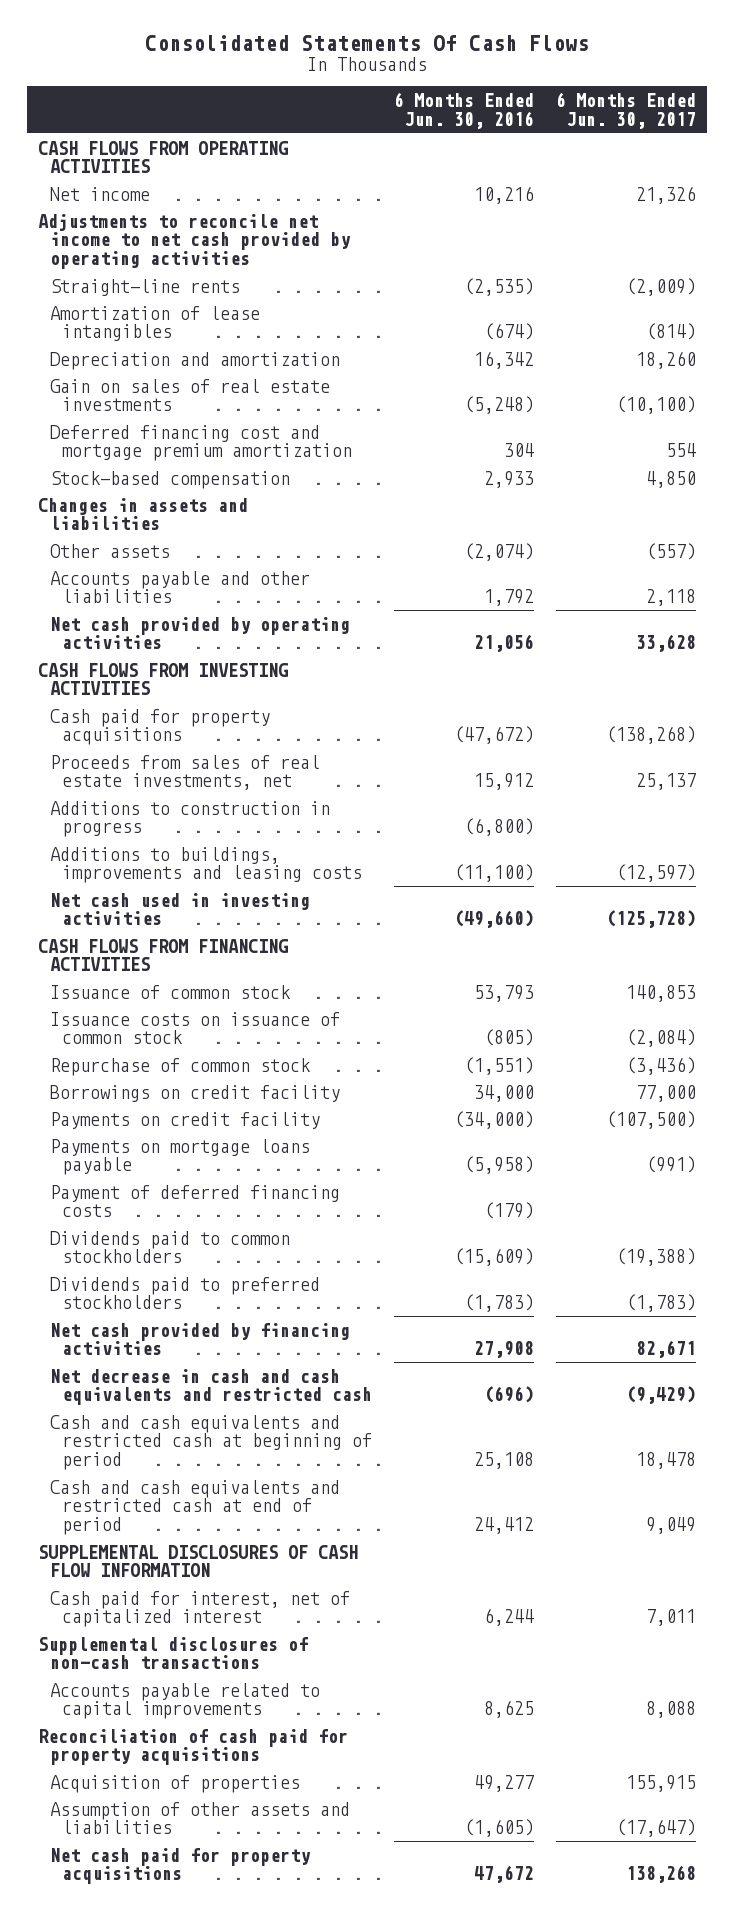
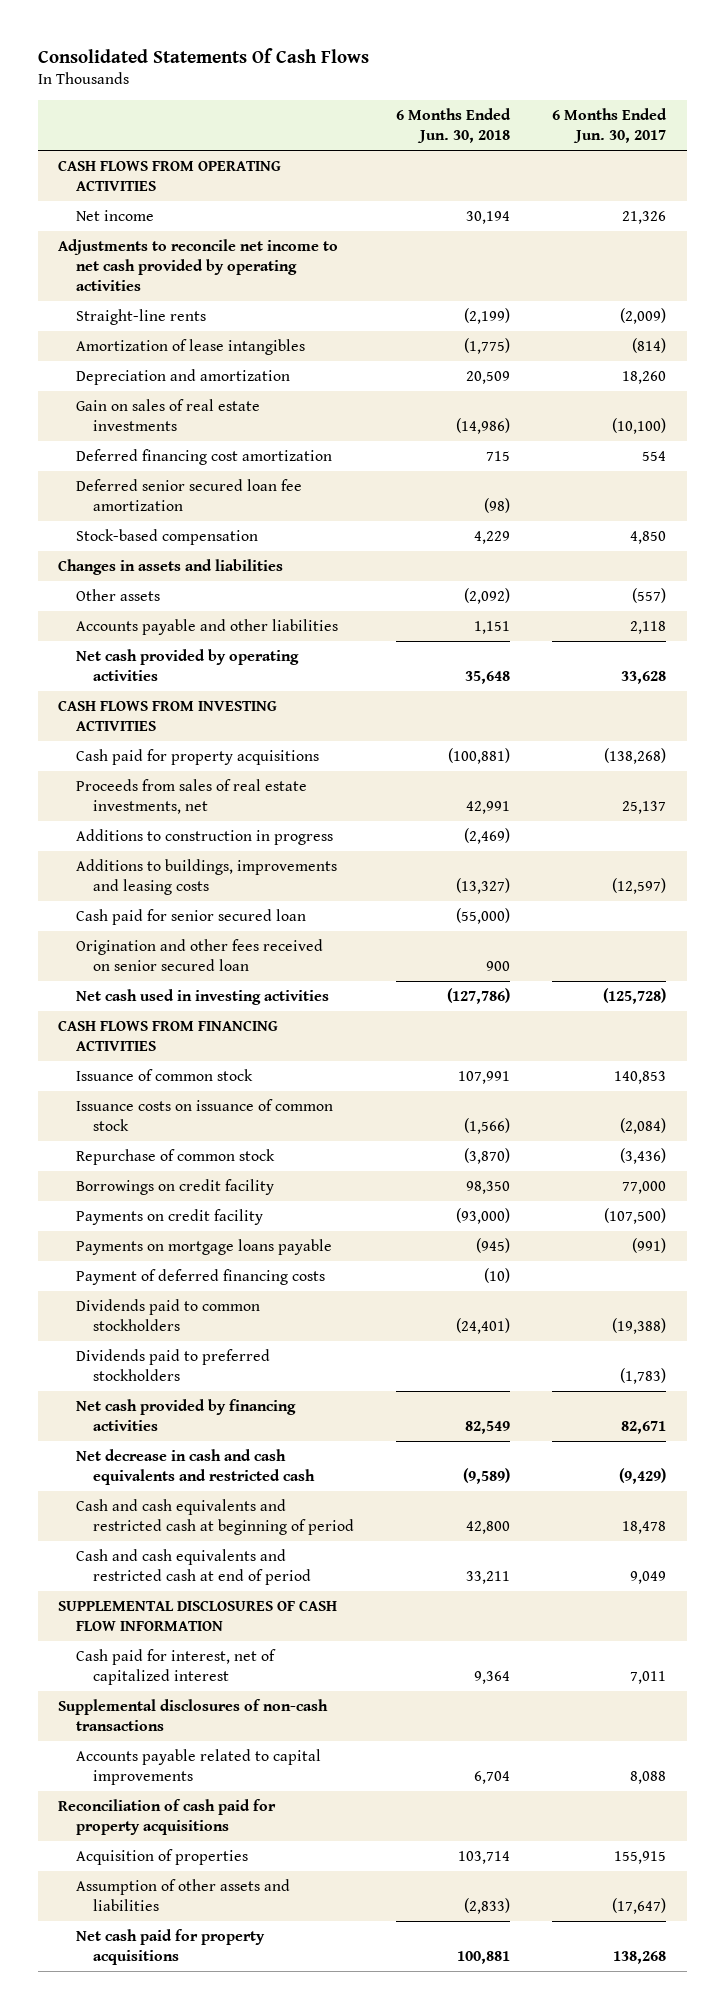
- | 6 Months Ended Jun. 30, 2016 | 6 Months Ended Jun. 30, 2017
+ | 6 Months Ended Jun. 30, 2018 | 6 Months Ended Jun. 30, 2017
- Deferred financing cost and mortgage premium amortization | 304 | 554
+ Deferred financing cost amortization | 715 | 554
+ Deferred senior secured loan fee amortization | (98) |
+ Cash paid for senior secured loan | (55,000) |
+ Origination and other fees received on senior secured loan | 900 |

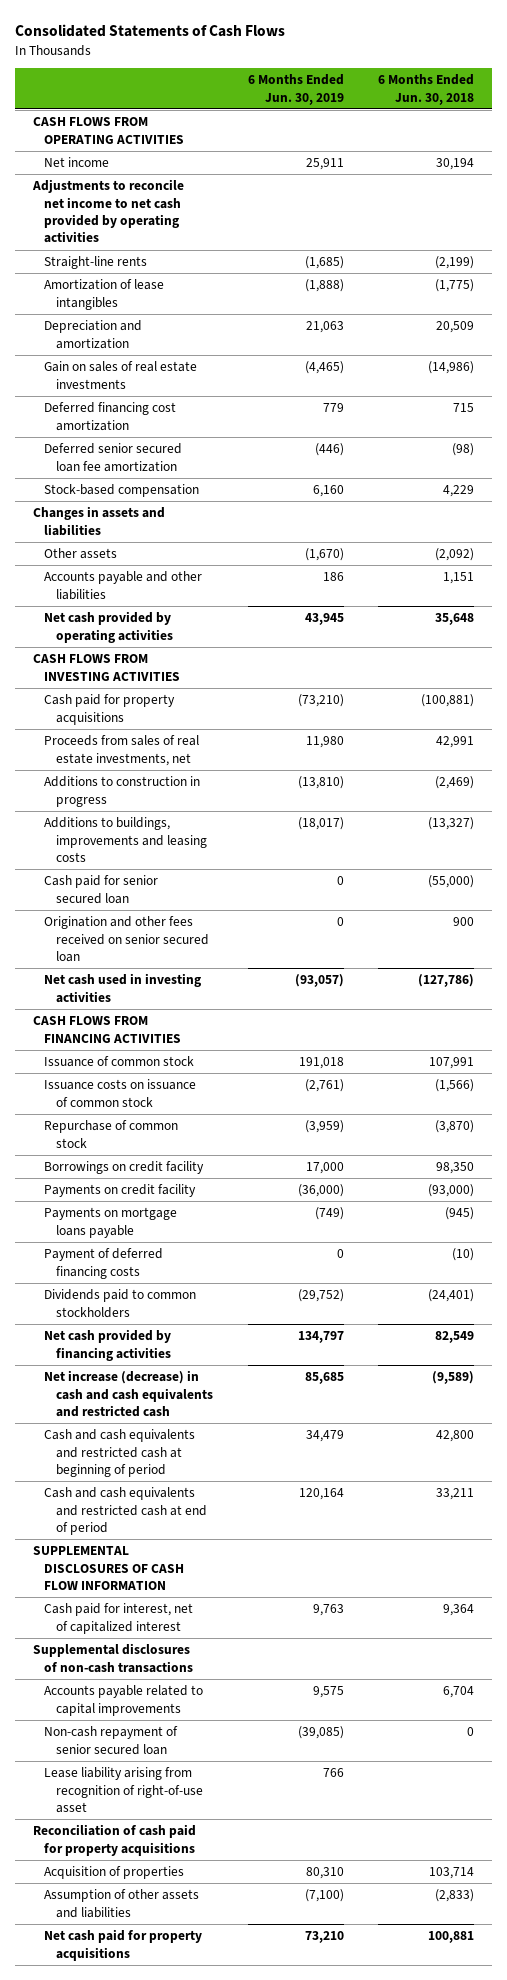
- Consolidated Statements Of Cash Flows
+ Consolidated Statements of Cash Flows
- | 6 Months Ended Jun. 30, 2018 | 6 Months Ended Jun. 30, 2017
+ | 6 Months Ended Jun. 30, 2019 | 6 Months Ended Jun. 30, 2018
- Dividends paid to preferred stockholders | | (1,783)
- Net decrease in cash and cash equivalents and restricted cash | (9,589) | (9,429)
+ Net increase (decrease) in cash and cash equivalents and restricted cash | 85,685 | (9,589)
+ Non-cash repayment of senior secured loan | (39,085) | 0
+ Lease liability arising from recognition of right-of-use asset | 766 |

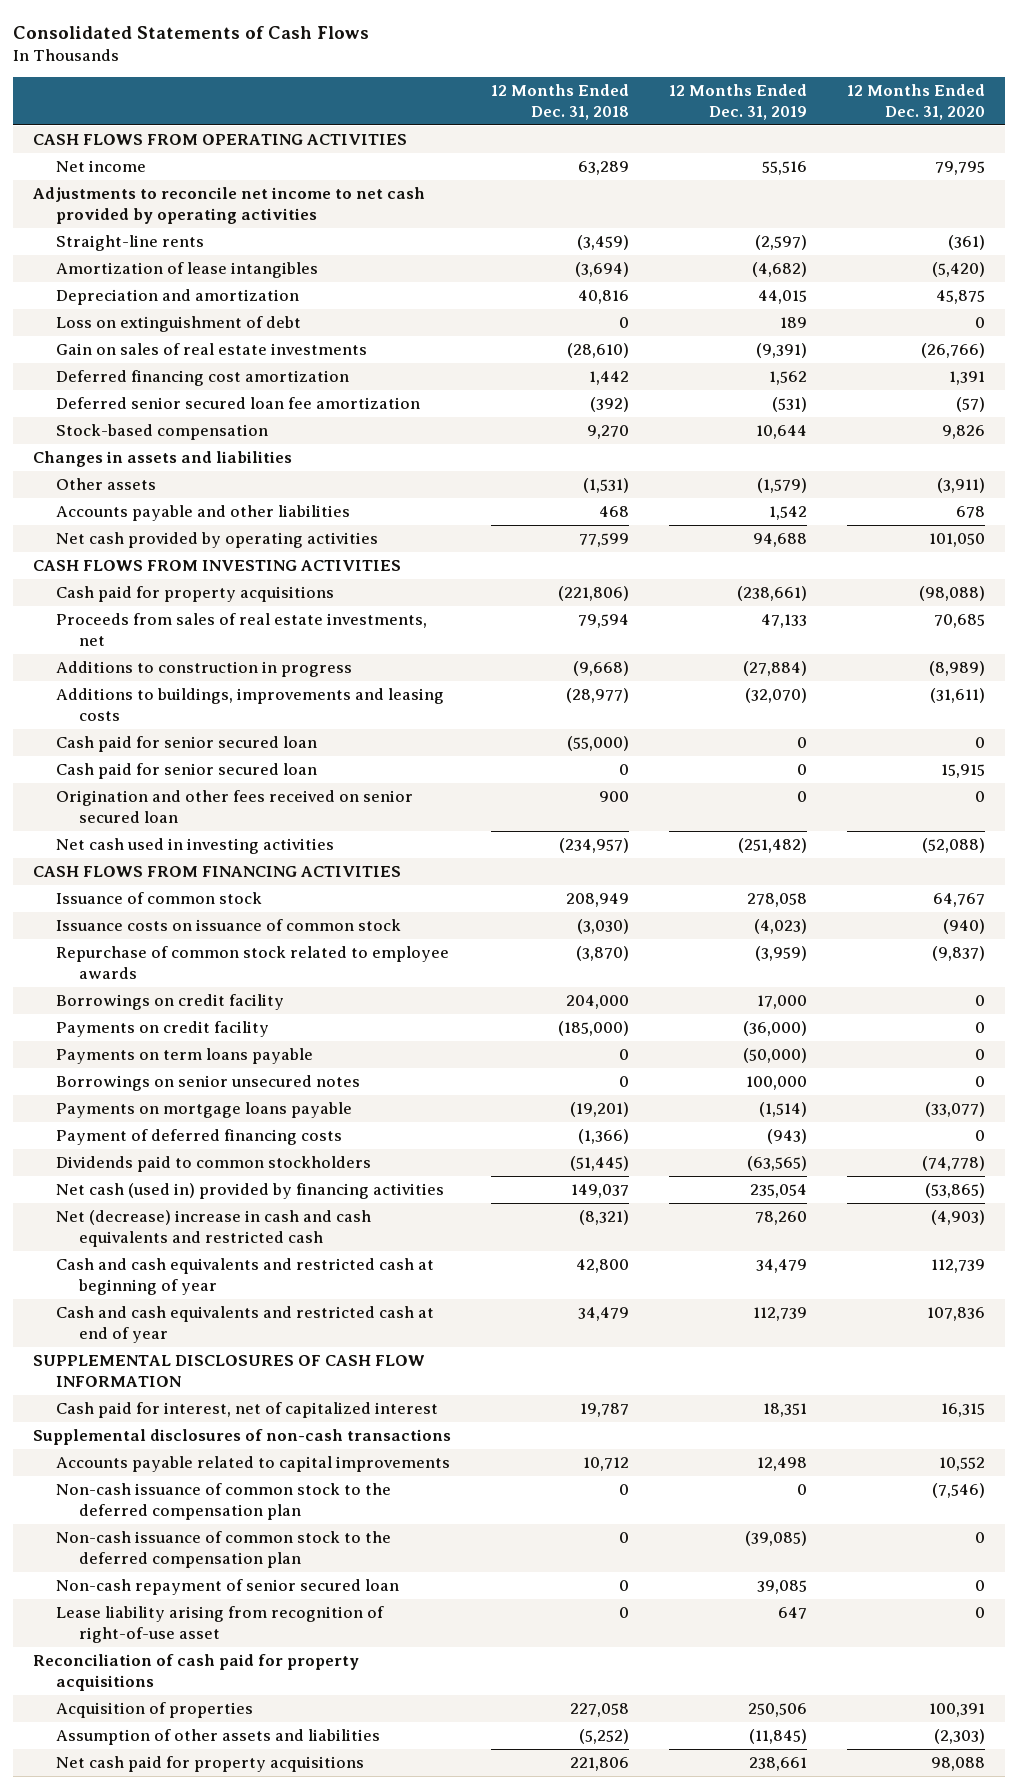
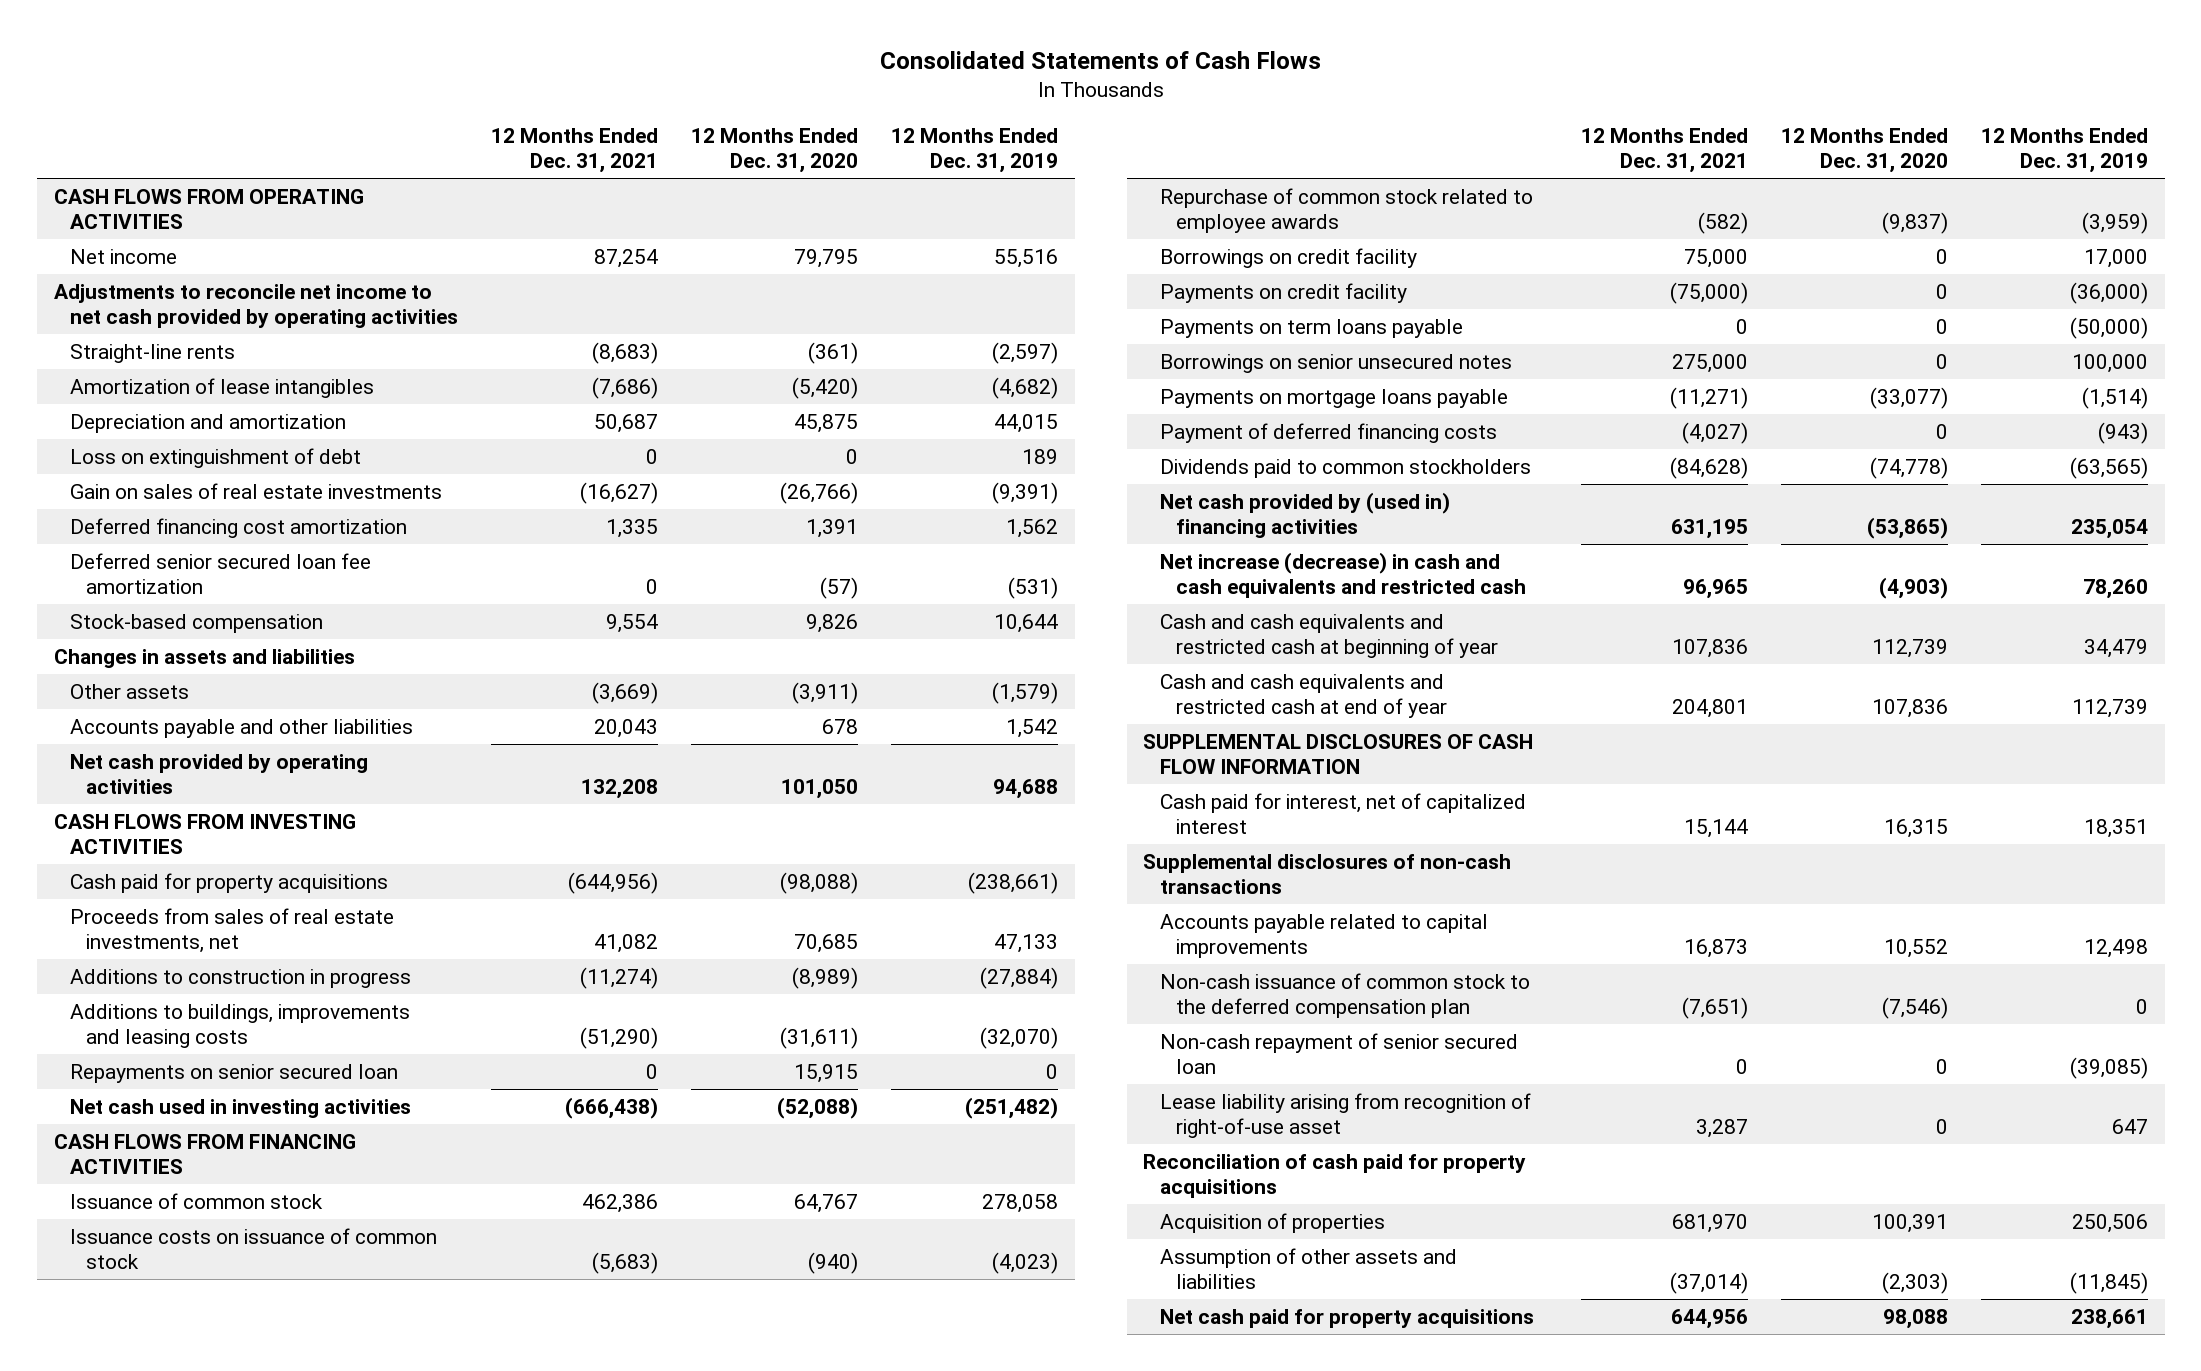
- | 12 Months Ended Dec. 31, 2018 | 12 Months Ended Dec. 31, 2019 | 12 Months Ended Dec. 31, 2020
+ | 12 Months Ended Dec. 31, 2021 | 12 Months Ended Dec. 31, 2020 | 12 Months Ended Dec. 31, 2019
- Cash paid for senior secured loan | (55,000) | 0 | 0
- Cash paid for senior secured loan | 0 | 0 | 15,915
- Origination and other fees received on senior secured loan | 900 | 0 | 0
+ Repayments on senior secured loan | 0 | 15,915 | 0
- Net cash (used in) provided by financing activities | 149,037 | 235,054 | (53,865)
- Net (decrease) increase in cash and cash equivalents and restricted cash | (8,321) | 78,260 | (4,903)
+ Net cash provided by (used in) financing activities | 631,195 | (53,865) | 235,054
+ Net increase (decrease) in cash and cash equivalents and restricted cash | 96,965 | (4,903) | 78,260
- Non-cash issuance of common stock to the deferred compensation plan | 0 | (39,085) | 0
- Non-cash repayment of senior secured loan | 0 | 39,085 | 0
+ Non-cash repayment of senior secured loan | 0 | 0 | (39,085)

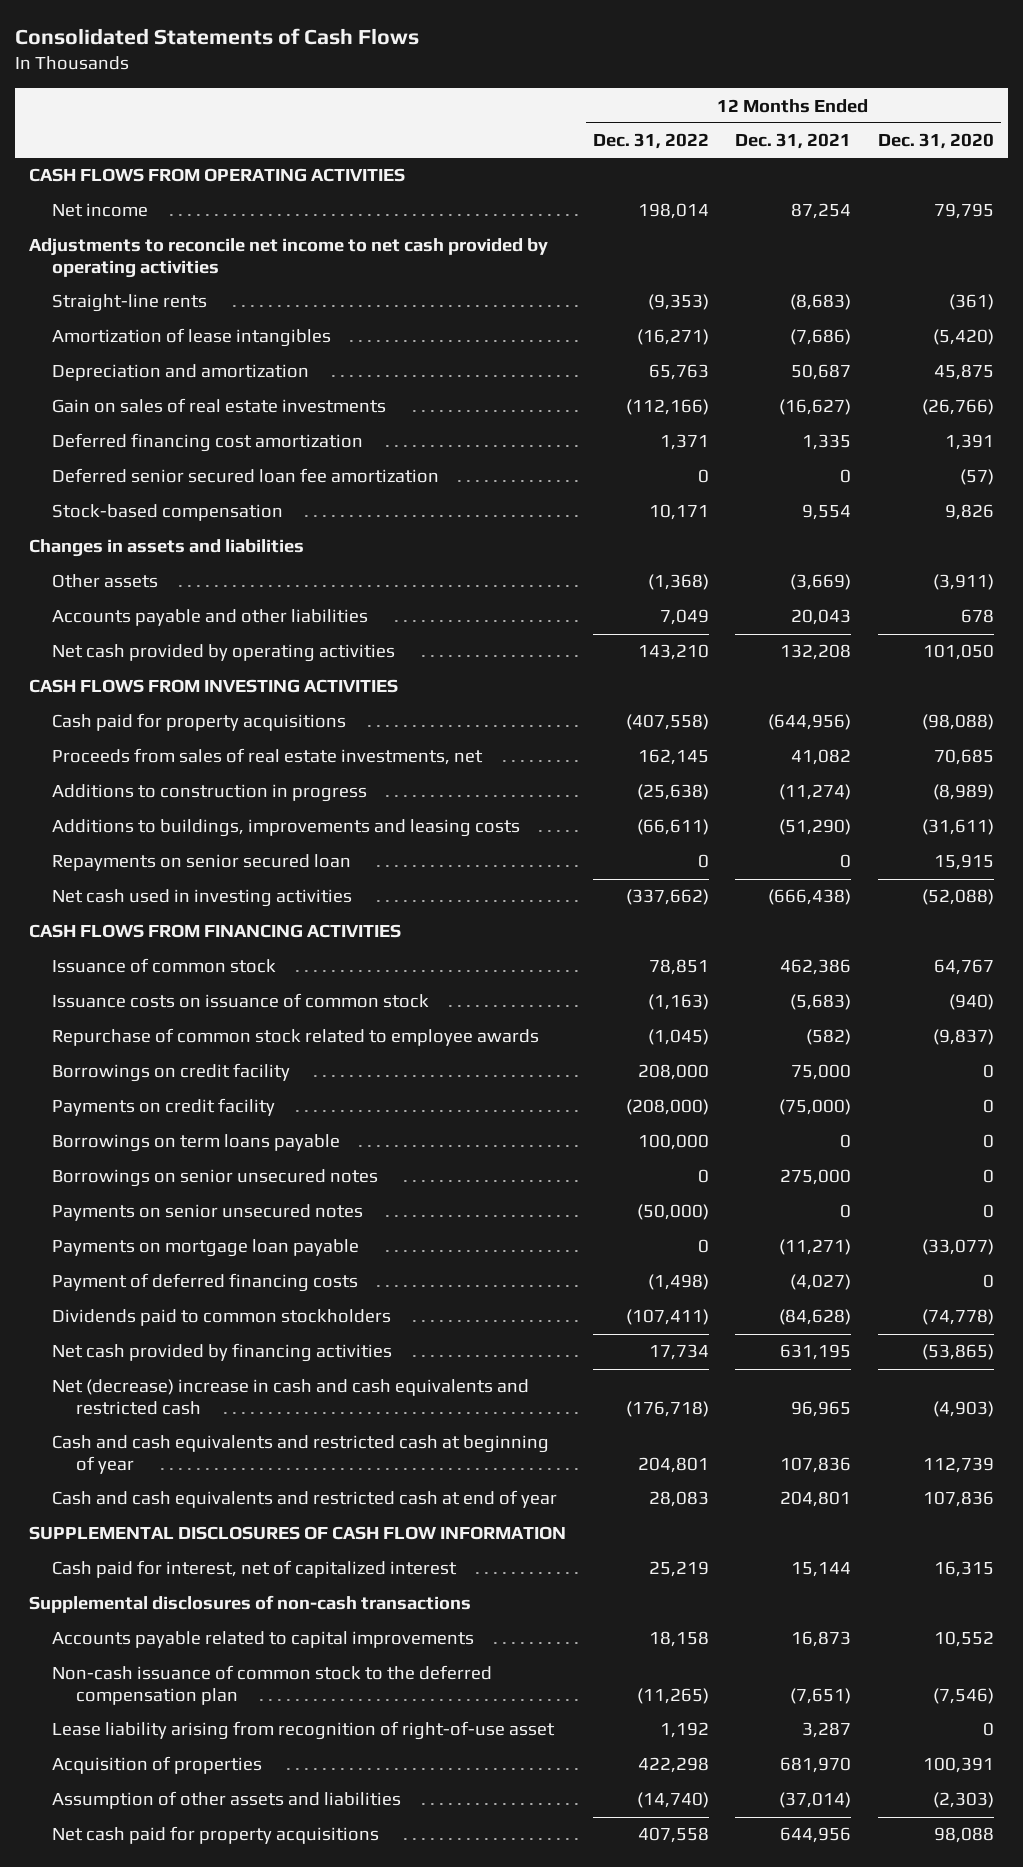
- | 12 Months Ended Dec. 31, 2021 | 12 Months Ended Dec. 31, 2020 | 12 Months Ended Dec. 31, 2019
+ | 12 Months Ended Dec. 31, 2022 | 12 Months Ended Dec. 31, 2021 | 12 Months Ended Dec. 31, 2020
- Loss on extinguishment of debt | 0 | 0 | 189
- Payments on term loans payable | 0 | 0 | (50,000)
+ Borrowings on term loans payable | 100,000 | 0 | 0
- Payments on mortgage loans payable | (11,271) | (33,077) | (1,514)
+ Payments on senior unsecured notes | (50,000) | 0 | 0
+ Payments on mortgage loan payable | 0 | (11,271) | (33,077)
- Net cash provided by (used in) financing activities | 631,195 | (53,865) | 235,054
- Net increase (decrease) in cash and cash equivalents and restricted cash | 96,965 | (4,903) | 78,260
+ Net cash provided by financing activities | 17,734 | 631,195 | (53,865)
+ Net (decrease) increase in cash and cash equivalents and restricted cash | (176,718) | 96,965 | (4,903)
- Non-cash repayment of senior secured loan | 0 | 0 | (39,085)
- Reconciliation of cash paid for property acquisitions

